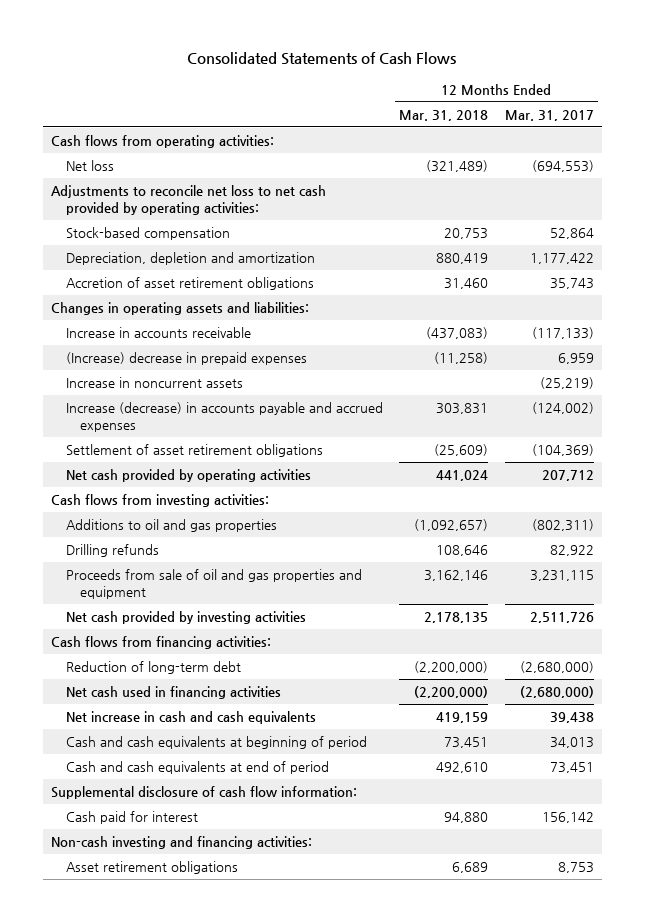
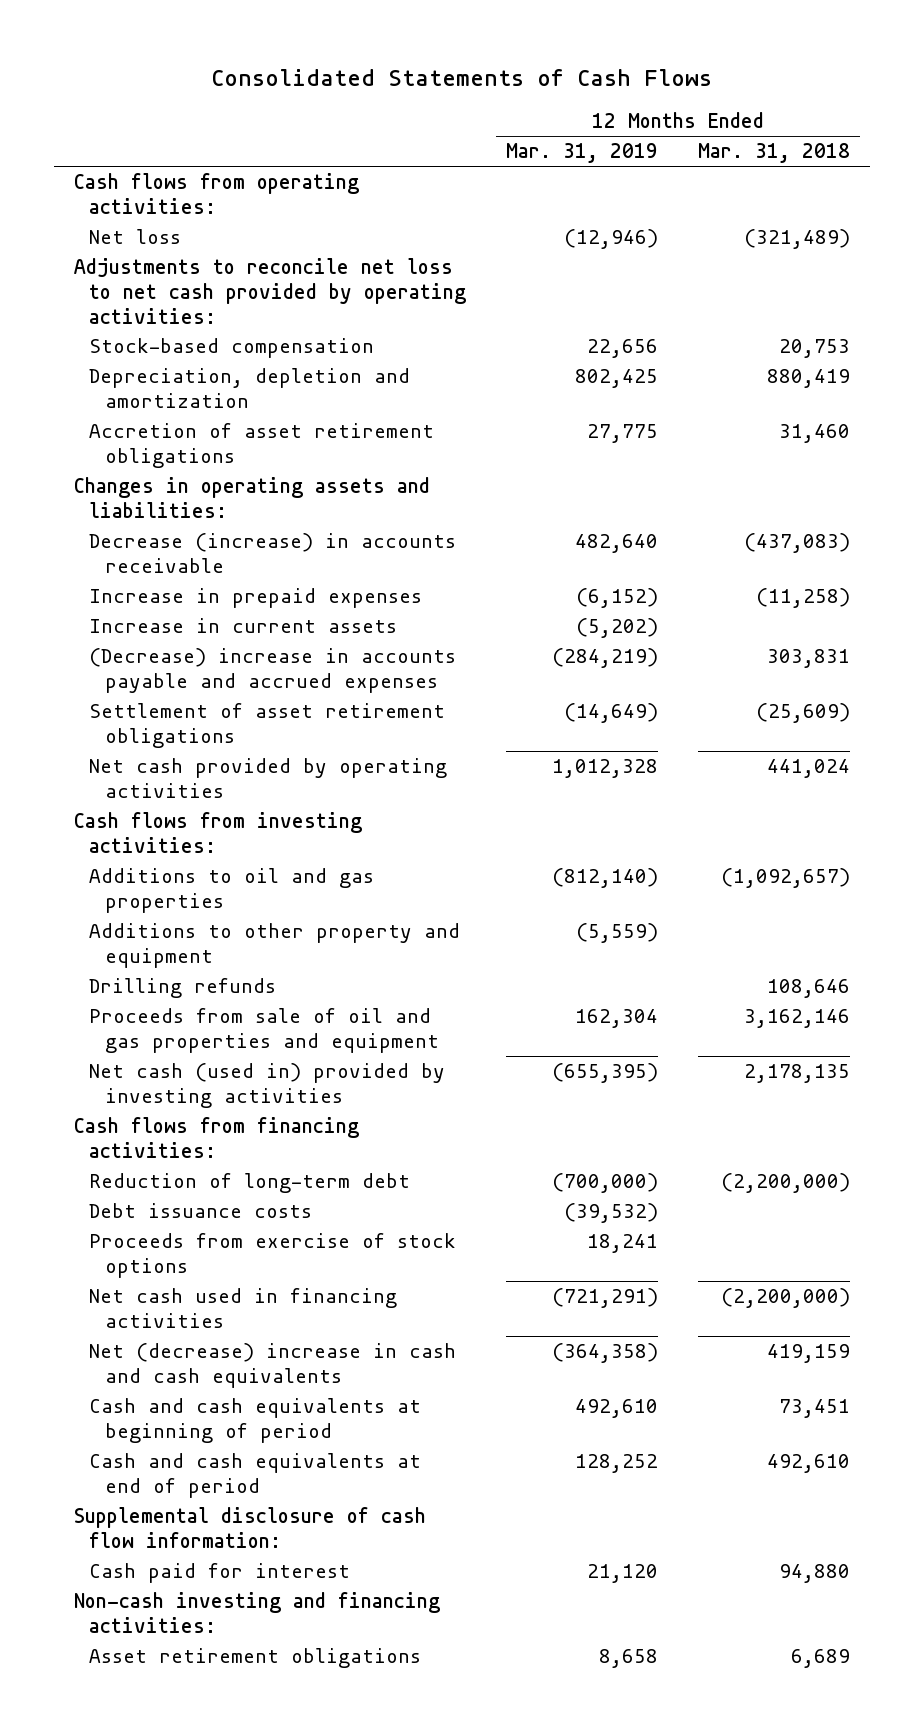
- | 12 Months Ended Mar. 31, 2018 | 12 Months Ended Mar. 31, 2017
+ | 12 Months Ended Mar. 31, 2019 | 12 Months Ended Mar. 31, 2018
- Increase in accounts receivable | (437,083) | (117,133)
- (Increase) decrease in prepaid expenses | (11,258) | 6,959
- Increase in noncurrent assets | | (25,219)
- Increase (decrease) in accounts payable and accrued expenses | 303,831 | (124,002)
+ Decrease (increase) in accounts receivable | 482,640 | (437,083)
+ Increase in prepaid expenses | (6,152) | (11,258)
+ Increase in current assets | (5,202) |
+ (Decrease) increase in accounts payable and accrued expenses | (284,219) | 303,831
+ Additions to other property and equipment | (5,559) |
- Net cash provided by investing activities | 2,178,135 | 2,511,726
+ Net cash (used in) provided by investing activities | (655,395) | 2,178,135
+ Debt issuance costs | (39,532) |
+ Proceeds from exercise of stock options | 18,241 |
- Net increase in cash and cash equivalents | 419,159 | 39,438
+ Net (decrease) increase in cash and cash equivalents | (364,358) | 419,159

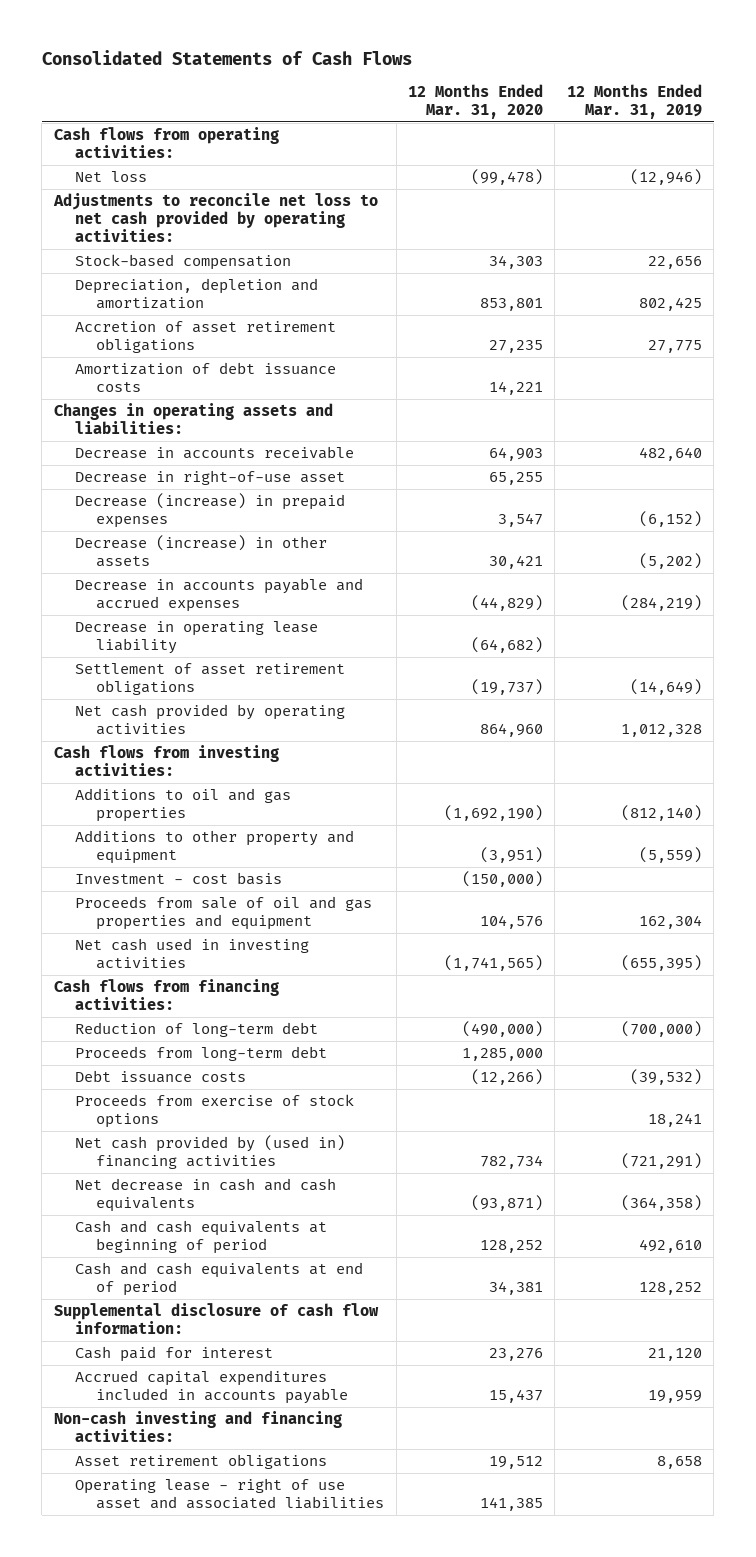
- | 12 Months Ended Mar. 31, 2019 | 12 Months Ended Mar. 31, 2018
+ | 12 Months Ended Mar. 31, 2020 | 12 Months Ended Mar. 31, 2019
+ Amortization of debt issuance costs | 14,221 |
- Decrease (increase) in accounts receivable | 482,640 | (437,083)
- Increase in prepaid expenses | (6,152) | (11,258)
- Increase in current assets | (5,202) |
- (Decrease) increase in accounts payable and accrued expenses | (284,219) | 303,831
+ Decrease in accounts receivable | 64,903 | 482,640
+ Decrease in right-of-use asset | 65,255 |
+ Decrease (increase) in prepaid expenses | 3,547 | (6,152)
+ Decrease (increase) in other assets | 30,421 | (5,202)
+ Decrease in accounts payable and accrued expenses | (44,829) | (284,219)
+ Decrease in operating lease liability | (64,682) |
- Drilling refunds | | 108,646
+ Investment - cost basis | (150,000) |
- Net cash (used in) provided by investing activities | (655,395) | 2,178,135
+ Net cash used in investing activities | (1,741,565) | (655,395)
+ Proceeds from long-term debt | 1,285,000 |
- Net cash used in financing activities | (721,291) | (2,200,000)
- Net (decrease) increase in cash and cash equivalents | (364,358) | 419,159
+ Net cash provided by (used in) financing activities | 782,734 | (721,291)
+ Net decrease in cash and cash equivalents | (93,871) | (364,358)
+ Accrued capital expenditures included in accounts payable | 15,437 | 19,959
+ Operating lease - right of use asset and associated liabilities | 141,385 |

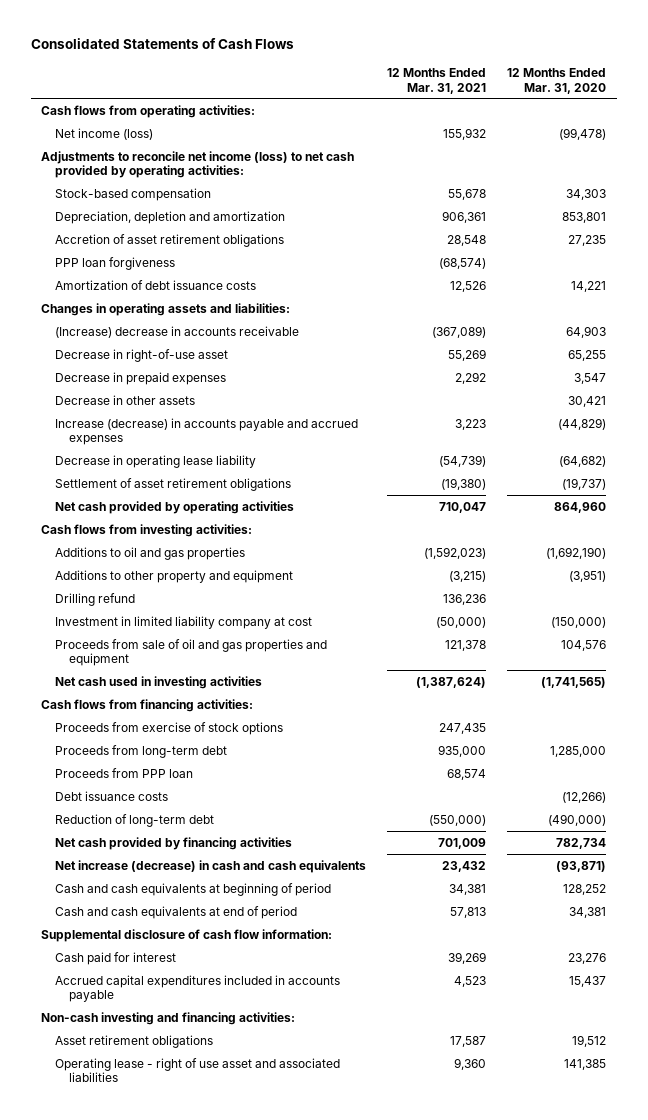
- | 12 Months Ended Mar. 31, 2020 | 12 Months Ended Mar. 31, 2019
+ | 12 Months Ended Mar. 31, 2021 | 12 Months Ended Mar. 31, 2020
- Net loss | (99,478) | (12,946)
- Adjustments to reconcile net loss to net cash provided by operating activities:
+ Net income (loss) | 155,932 | (99,478)
+ Adjustments to reconcile net income (loss) to net cash provided by operating activities:
+ PPP loan forgiveness | (68,574) |
- Decrease in accounts receivable | 64,903 | 482,640
+ (Increase) decrease in accounts receivable | (367,089) | 64,903
- Decrease (increase) in prepaid expenses | 3,547 | (6,152)
- Decrease (increase) in other assets | 30,421 | (5,202)
- Decrease in accounts payable and accrued expenses | (44,829) | (284,219)
+ Decrease in prepaid expenses | 2,292 | 3,547
+ Decrease in other assets | | 30,421
+ Increase (decrease) in accounts payable and accrued expenses | 3,223 | (44,829)
- Investment - cost basis | (150,000) |
+ Drilling refund | 136,236 |
+ Investment in limited liability company at cost | (50,000) | (150,000)
moved up: Proceeds from exercise of stock options | 247,435 |
+ Proceeds from PPP loan | 68,574 |
- Net cash provided by (used in) financing activities | 782,734 | (721,291)
- Net decrease in cash and cash equivalents | (93,871) | (364,358)
moved down: Reduction of long-term debt | (550,000) | (490,000)
+ Net cash provided by financing activities | 701,009 | 782,734
+ Net increase (decrease) in cash and cash equivalents | 23,432 | (93,871)

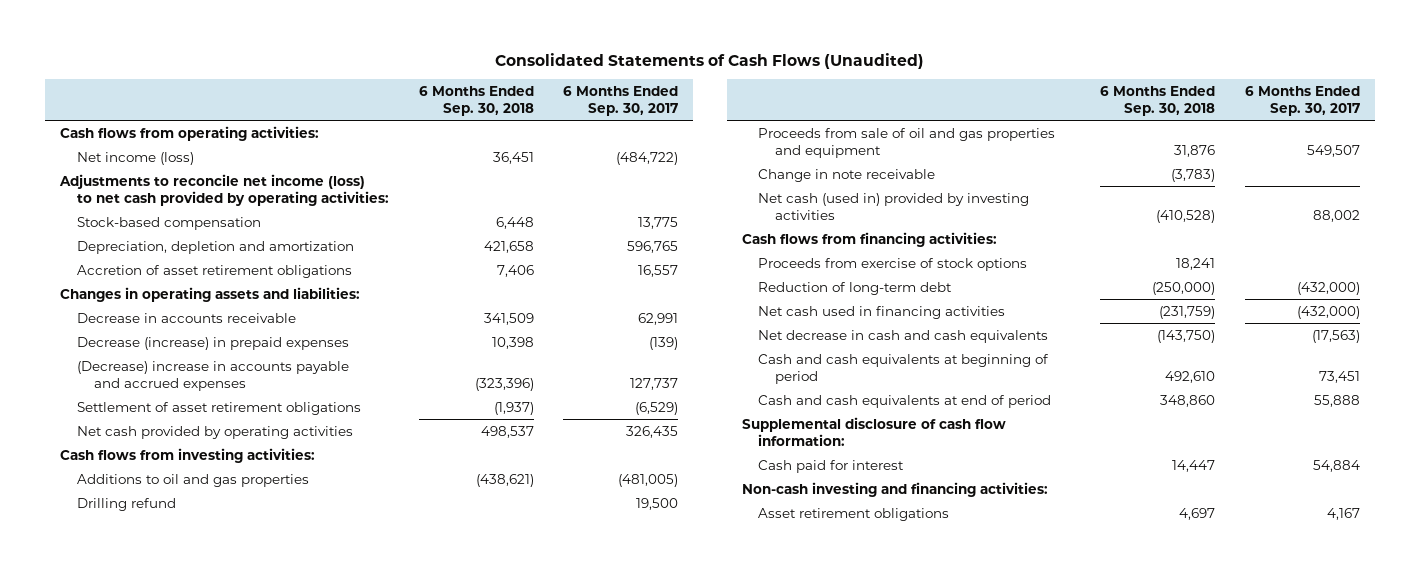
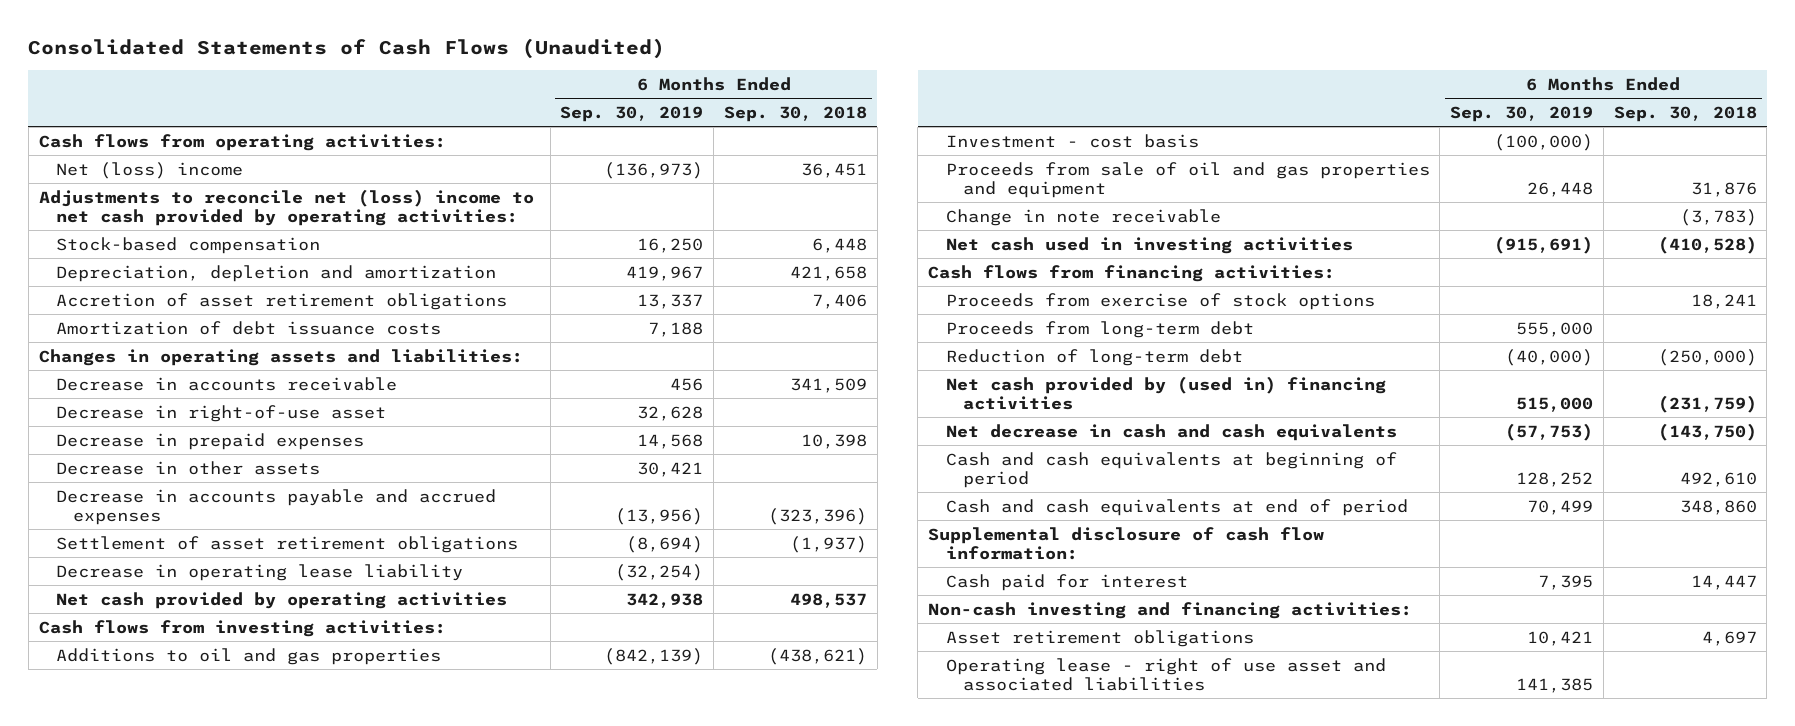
- | 6 Months Ended Sep. 30, 2018 | 6 Months Ended Sep. 30, 2017
+ | 6 Months Ended Sep. 30, 2019 | 6 Months Ended Sep. 30, 2018
- Net income (loss) | 36,451 | (484,722)
- Adjustments to reconcile net income (loss) to net cash provided by operating activities:
+ Net (loss) income | (136,973) | 36,451
+ Adjustments to reconcile net (loss) income to net cash provided by operating activities:
+ Amortization of debt issuance costs | 7,188 |
- Decrease (increase) in prepaid expenses | 10,398 | (139)
- (Decrease) increase in accounts payable and accrued expenses | (323,396) | 127,737
+ Decrease in right-of-use asset | 32,628 |
+ Decrease in prepaid expenses | 14,568 | 10,398
+ Decrease in other assets | 30,421 |
+ Decrease in accounts payable and accrued expenses | (13,956) | (323,396)
+ Decrease in operating lease liability | (32,254) |
- Drilling refund | | 19,500
+ Investment - cost basis | (100,000) |
- Net cash (used in) provided by investing activities | (410,528) | 88,002
+ Net cash used in investing activities | (915,691) | (410,528)
+ Proceeds from long-term debt | 555,000 |
- Net cash used in financing activities | (231,759) | (432,000)
+ Net cash provided by (used in) financing activities | 515,000 | (231,759)
+ Operating lease - right of use asset and associated liabilities | 141,385 |

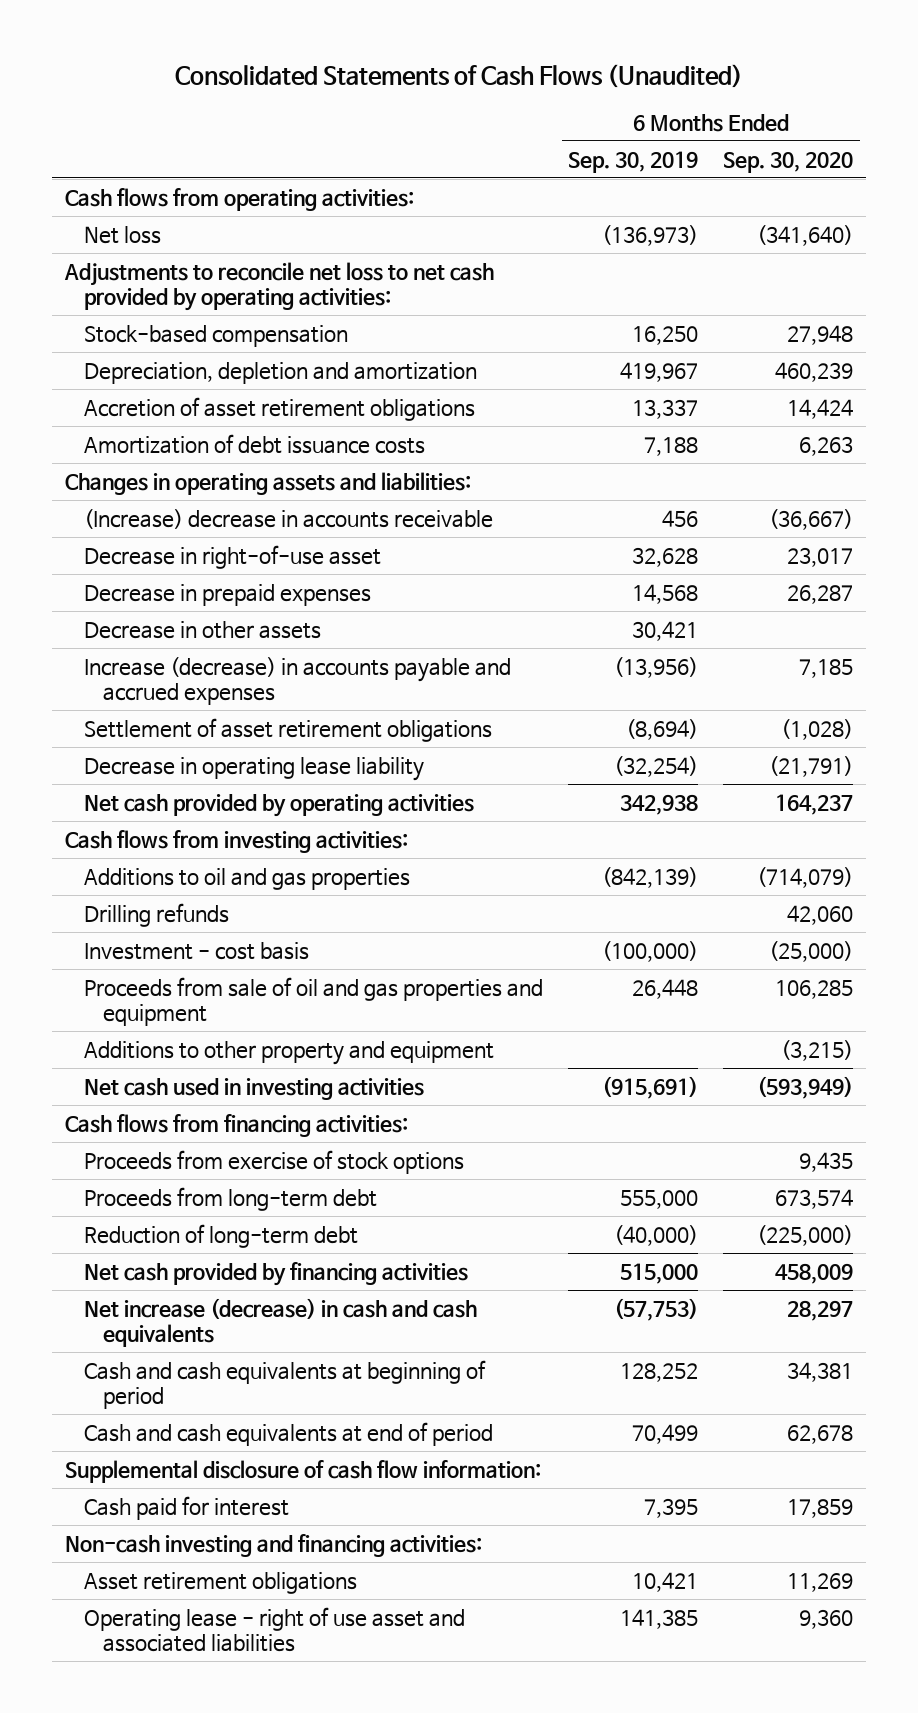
- | 6 Months Ended Sep. 30, 2019 | 6 Months Ended Sep. 30, 2018
+ | 6 Months Ended Sep. 30, 2019 | 6 Months Ended Sep. 30, 2020
- Net (loss) income | (136,973) | 36,451
- Adjustments to reconcile net (loss) income to net cash provided by operating activities:
+ Net loss | (136,973) | (341,640)
+ Adjustments to reconcile net loss to net cash provided by operating activities:
- Decrease in accounts receivable | 456 | 341,509
+ (Increase) decrease in accounts receivable | 456 | (36,667)
- Decrease in accounts payable and accrued expenses | (13,956) | (323,396)
+ Increase (decrease) in accounts payable and accrued expenses | (13,956) | 7,185
+ Drilling refunds | | 42,060
- Change in note receivable | | (3,783)
+ Additions to other property and equipment | | (3,215)
- Net cash provided by (used in) financing activities | 515,000 | (231,759)
- Net decrease in cash and cash equivalents | (57,753) | (143,750)
+ Net cash provided by financing activities | 515,000 | 458,009
+ Net increase (decrease) in cash and cash equivalents | (57,753) | 28,297

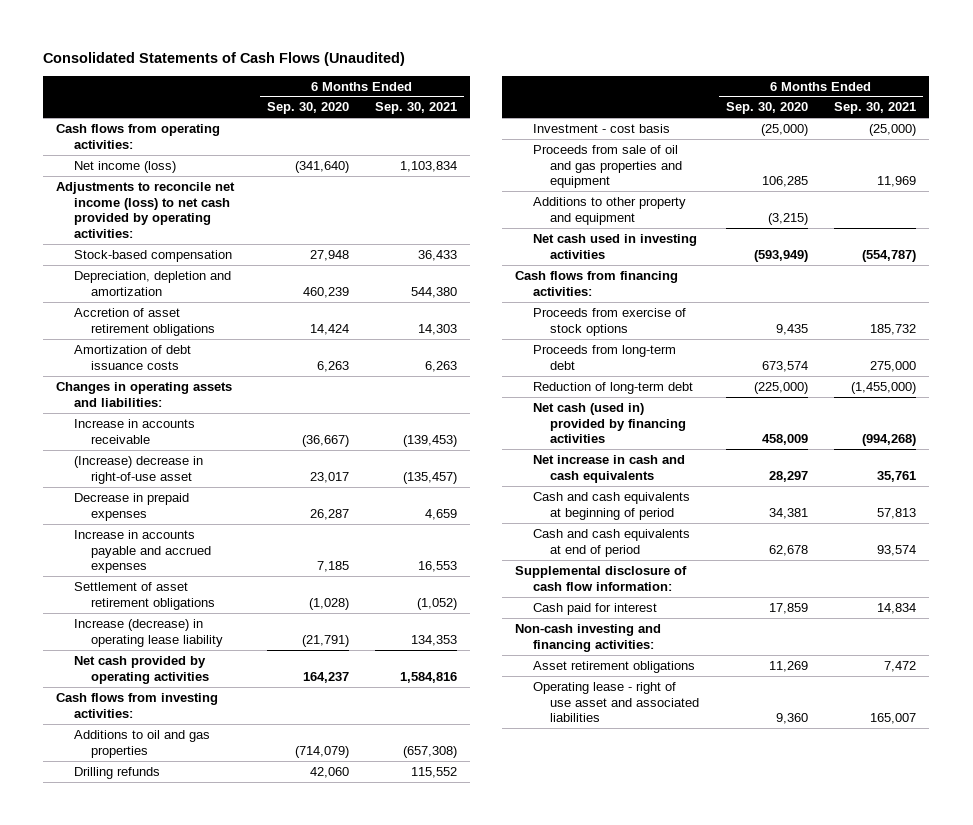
- | 6 Months Ended Sep. 30, 2019 | 6 Months Ended Sep. 30, 2020
+ | 6 Months Ended Sep. 30, 2020 | 6 Months Ended Sep. 30, 2021
- Net loss | (136,973) | (341,640)
- Adjustments to reconcile net loss to net cash provided by operating activities:
+ Net income (loss) | (341,640) | 1,103,834
+ Adjustments to reconcile net income (loss) to net cash provided by operating activities:
- (Increase) decrease in accounts receivable | 456 | (36,667)
- Decrease in right-of-use asset | 32,628 | 23,017
+ Increase in accounts receivable | (36,667) | (139,453)
+ (Increase) decrease in right-of-use asset | 23,017 | (135,457)
- Decrease in other assets | 30,421 |
- Increase (decrease) in accounts payable and accrued expenses | (13,956) | 7,185
+ Increase in accounts payable and accrued expenses | 7,185 | 16,553
- Decrease in operating lease liability | (32,254) | (21,791)
+ Increase (decrease) in operating lease liability | (21,791) | 134,353
- Net cash provided by financing activities | 515,000 | 458,009
- Net increase (decrease) in cash and cash equivalents | (57,753) | 28,297
+ Net cash (used in) provided by financing activities | 458,009 | (994,268)
+ Net increase in cash and cash equivalents | 28,297 | 35,761

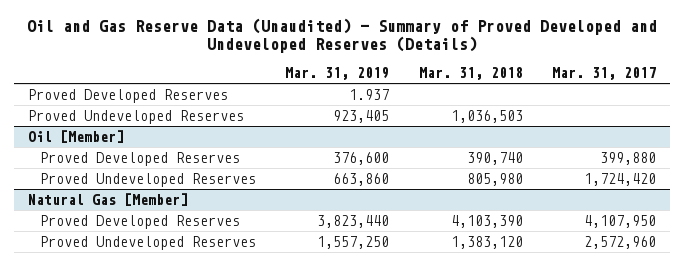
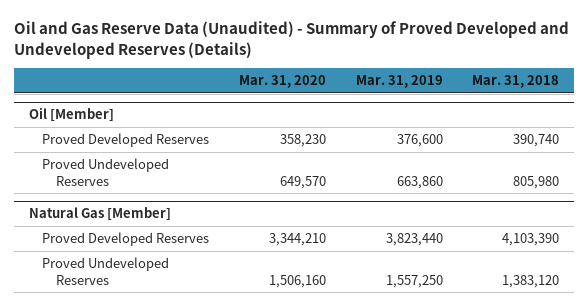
- | Mar. 31, 2019 | Mar. 31, 2018 | Mar. 31, 2017
+ | Mar. 31, 2020 | Mar. 31, 2019 | Mar. 31, 2018
- Proved Developed Reserves | 1.937 | |
- Proved Undeveloped Reserves | 923,405 | 1,036,503 |

